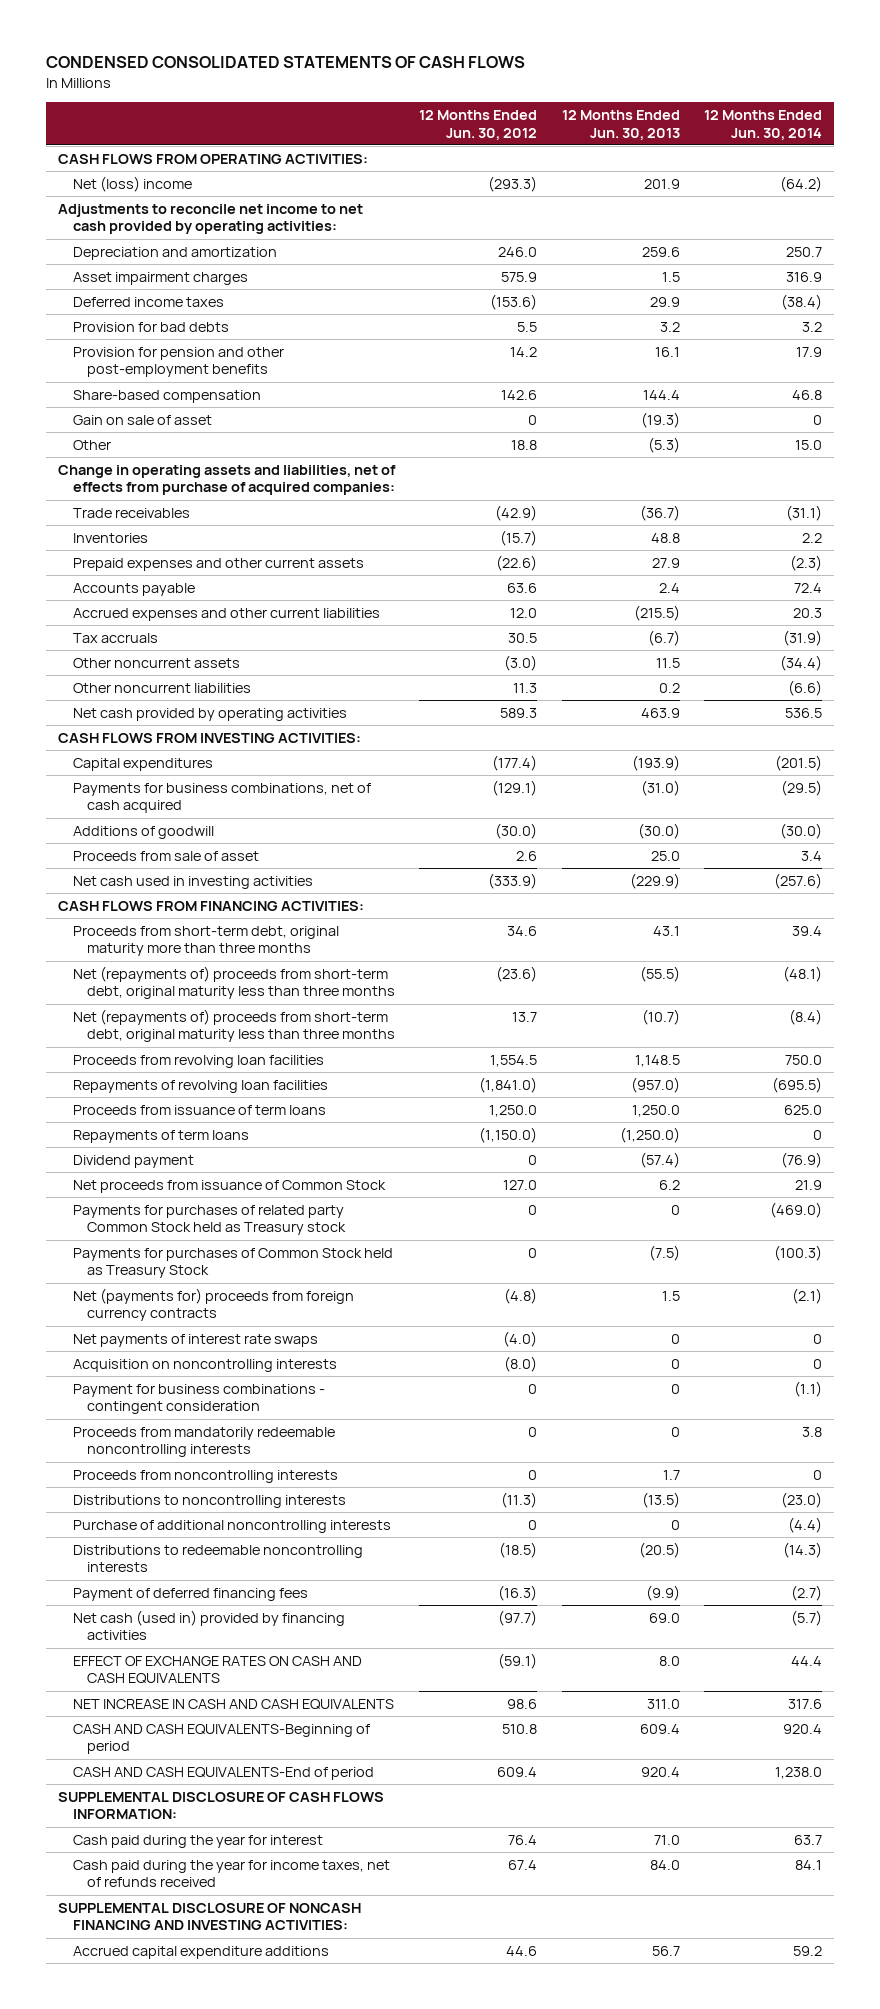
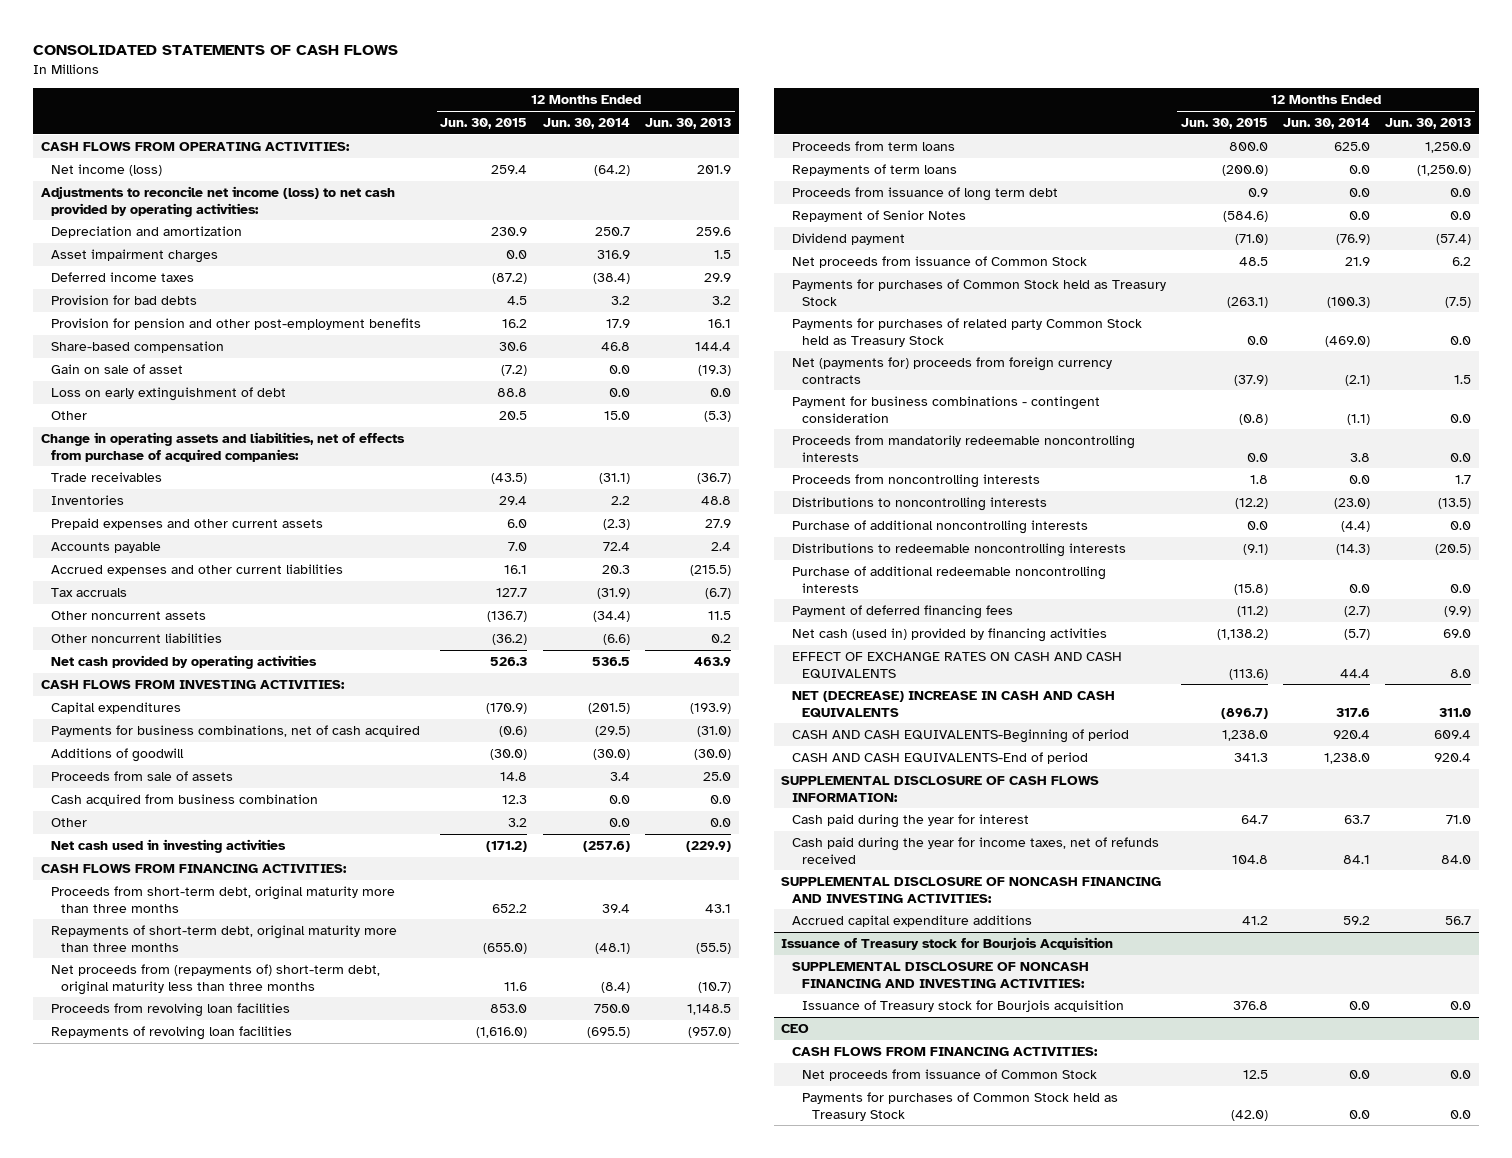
- CONDENSED CONSOLIDATED STATEMENTS OF CASH FLOWS
+ CONSOLIDATED STATEMENTS OF CASH FLOWS
- | 12 Months Ended Jun. 30, 2012 | 12 Months Ended Jun. 30, 2013 | 12 Months Ended Jun. 30, 2014
+ | 12 Months Ended Jun. 30, 2015 | 12 Months Ended Jun. 30, 2014 | 12 Months Ended Jun. 30, 2013
- Net (loss) income | (293.3) | 201.9 | (64.2)
- Adjustments to reconcile net income to net cash provided by operating activities:
+ Net income (loss) | 259.4 | (64.2) | 201.9
+ Adjustments to reconcile net income (loss) to net cash provided by operating activities:
- Gain on sale of asset | 0 | (19.3) | 0
+ Gain on sale of asset | (7.2) | 0.0 | (19.3)
+ Loss on early extinguishment of debt | 88.8 | 0.0 | 0.0
- Proceeds from sale of asset | 2.6 | 25.0 | 3.4
+ Proceeds from sale of assets | 14.8 | 3.4 | 25.0
+ Cash acquired from business combination | 12.3 | 0.0 | 0.0
+ Other | 3.2 | 0.0 | 0.0
- Net (repayments of) proceeds from short-term debt, original maturity less than three months | (23.6) | (55.5) | (48.1)
- Net (repayments of) proceeds from short-term debt, original maturity less than three months | 13.7 | (10.7) | (8.4)
+ Repayments of short-term debt, original maturity more than three months | (655.0) | (48.1) | (55.5)
+ Net proceeds from (repayments of) short-term debt, original maturity less than three months | 11.6 | (8.4) | (10.7)
- Proceeds from issuance of term loans | 1,250.0 | 1,250.0 | 625.0
- Repayments of term loans | (1,150.0) | (1,250.0) | 0
+ Proceeds from term loans | 800.0 | 625.0 | 1,250.0
+ Repayments of term loans | (200.0) | 0.0 | (1,250.0)
+ Proceeds from issuance of long term debt | 0.9 | 0.0 | 0.0
+ Repayment of Senior Notes | (584.6) | 0.0 | 0.0
- Payments for purchases of related party Common Stock held as Treasury stock | 0 | 0 | (469.0)
+ Payments for purchases of related party Common Stock held as Treasury Stock | 0.0 | (469.0) | 0.0
- Net payments of interest rate swaps | (4.0) | 0 | 0
- Acquisition on noncontrolling interests | (8.0) | 0 | 0
- Payment for business combinations - contingent consideration | 0 | 0 | (1.1)
- Proceeds from mandatorily redeemable noncontrolling interests | 0 | 0 | 3.8
- Proceeds from noncontrolling interests | 0 | 1.7 | 0
+ Payment for business combinations - contingent consideration | (0.8) | (1.1) | 0.0
+ Proceeds from mandatorily redeemable noncontrolling interests | 0.0 | 3.8 | 0.0
+ Proceeds from noncontrolling interests | 1.8 | 0.0 | 1.7
- Purchase of additional noncontrolling interests | 0 | 0 | (4.4)
+ Purchase of additional noncontrolling interests | 0.0 | (4.4) | 0.0
+ Purchase of additional redeemable noncontrolling interests | (15.8) | 0.0 | 0.0
- NET INCREASE IN CASH AND CASH EQUIVALENTS | 98.6 | 311.0 | 317.6
+ NET (DECREASE) INCREASE IN CASH AND CASH EQUIVALENTS | (896.7) | 317.6 | 311.0
+ Issuance of Treasury stock for Bourjois Acquisition
+ SUPPLEMENTAL DISCLOSURE OF NONCASH FINANCING AND INVESTING ACTIVITIES:
+ Issuance of Treasury stock for Bourjois acquisition | 376.8 | 0.0 | 0.0
+ CEO
+ CASH FLOWS FROM FINANCING ACTIVITIES:
+ Net proceeds from issuance of Common Stock | 12.5 | 0.0 | 0.0
+ Payments for purchases of Common Stock held as Treasury Stock | (42.0) | 0.0 | 0.0

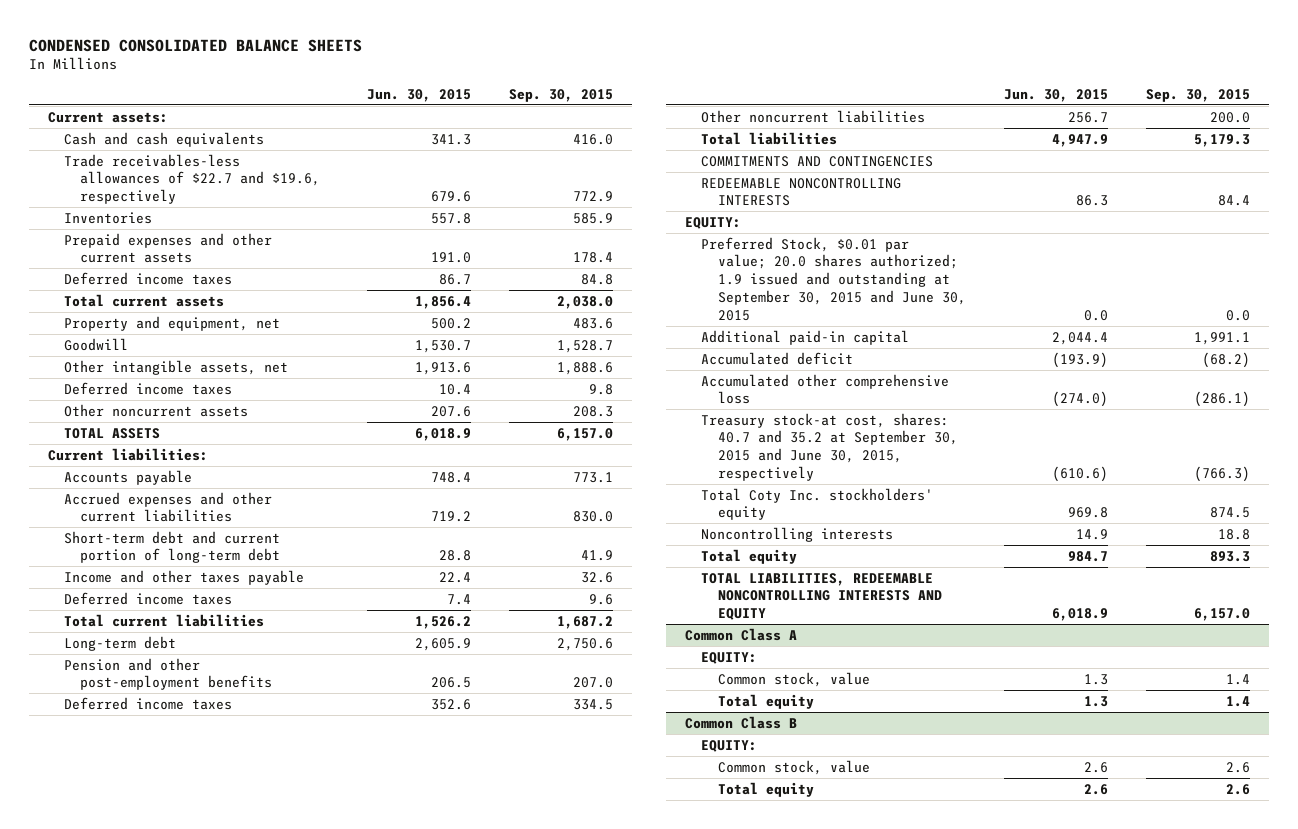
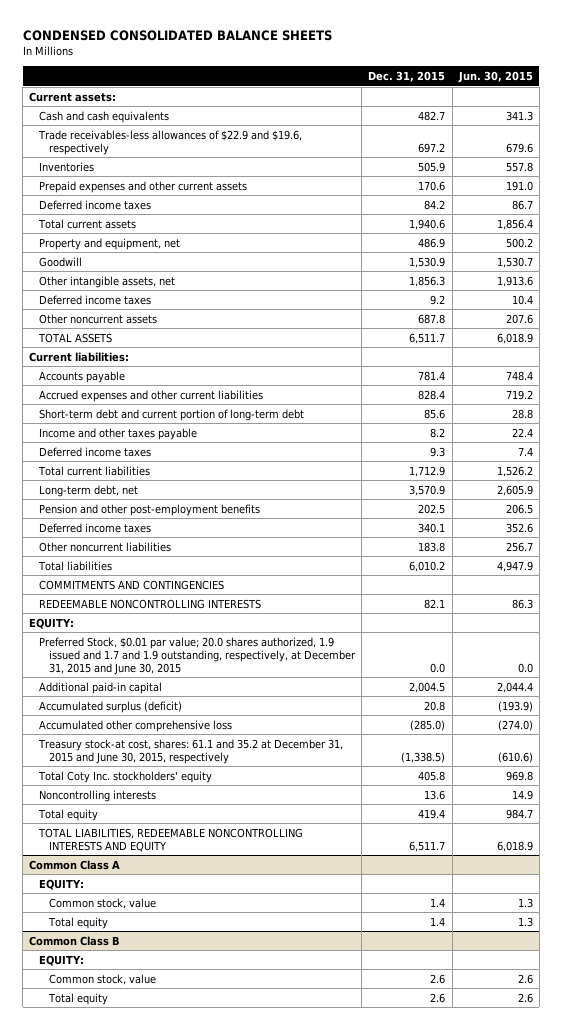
- | Jun. 30, 2015 | Sep. 30, 2015
+ | Dec. 31, 2015 | Jun. 30, 2015
- Trade receivables-less allowances of $22.7 and $19.6, respectively | 679.6 | 772.9
+ Trade receivables-less allowances of $22.9 and $19.6, respectively | 697.2 | 679.6
- Long-term debt | 2,605.9 | 2,750.6
+ Long-term debt, net | 3,570.9 | 2,605.9
- Preferred Stock, $0.01 par value; 20.0 shares authorized; 1.9 issued and outstanding at September 30, 2015 and June 30, 2015 | 0.0 | 0.0
+ Preferred Stock, $0.01 par value; 20.0 shares authorized, 1.9 issued and 1.7 and 1.9 outstanding, respectively, at December 31, 2015 and June 30, 2015 | 0.0 | 0.0
- Accumulated deficit | (193.9) | (68.2)
+ Accumulated surplus (deficit) | 20.8 | (193.9)
- Treasury stock-at cost, shares: 40.7 and 35.2 at September 30, 2015 and June 30, 2015, respectively | (610.6) | (766.3)
+ Treasury stock-at cost, shares: 61.1 and 35.2 at December 31, 2015 and June 30, 2015, respectively | (1,338.5) | (610.6)

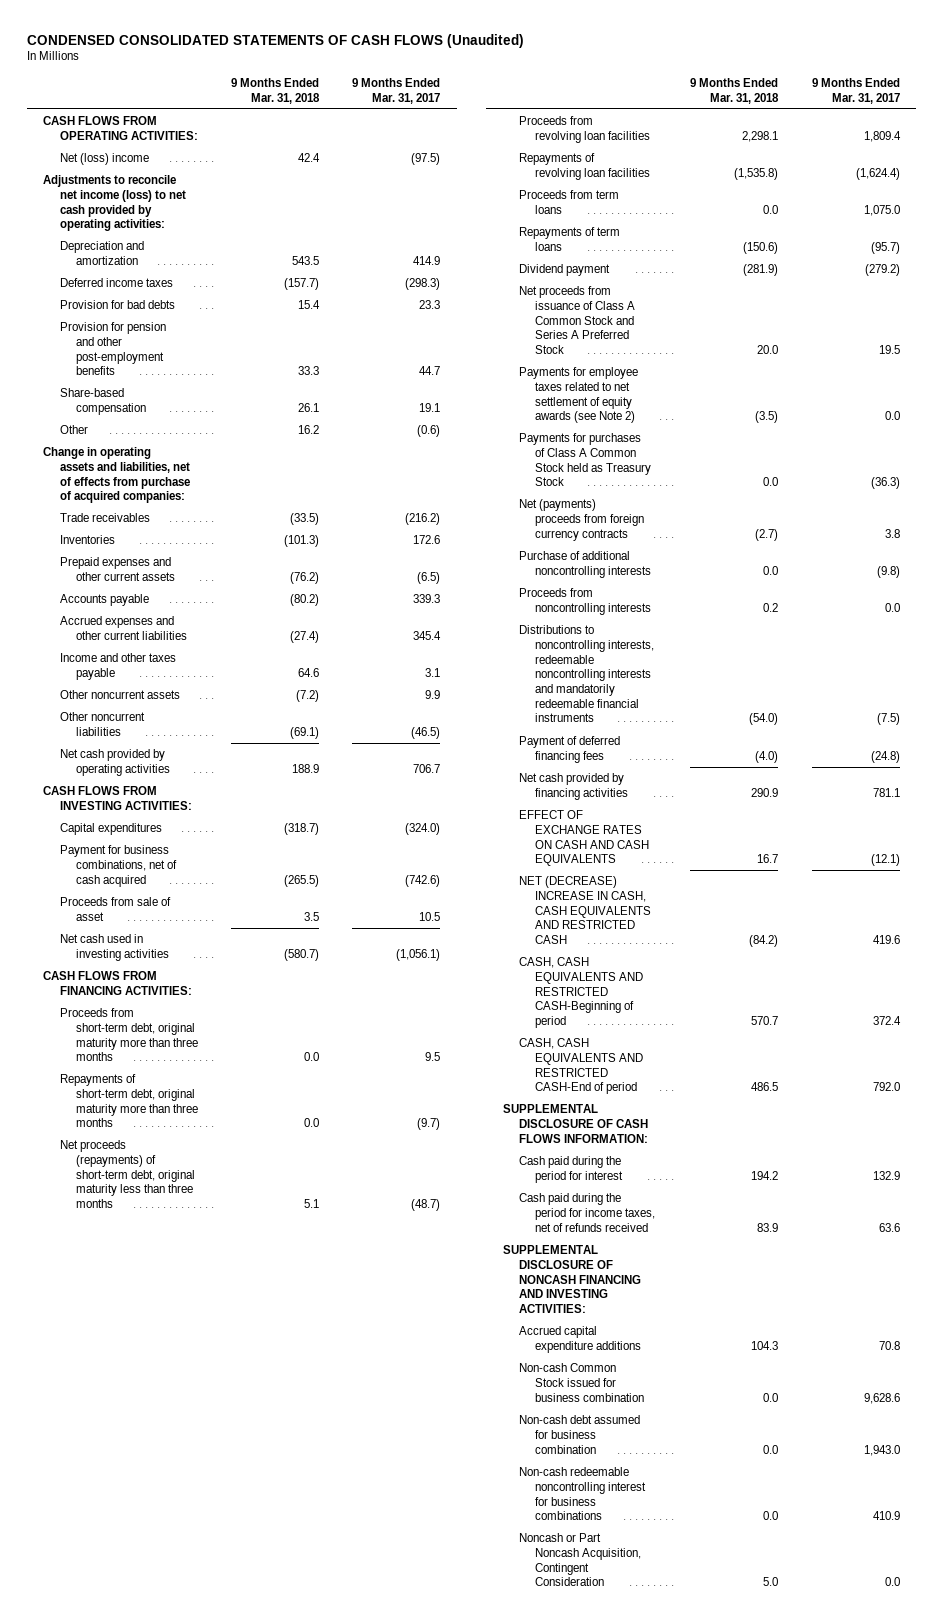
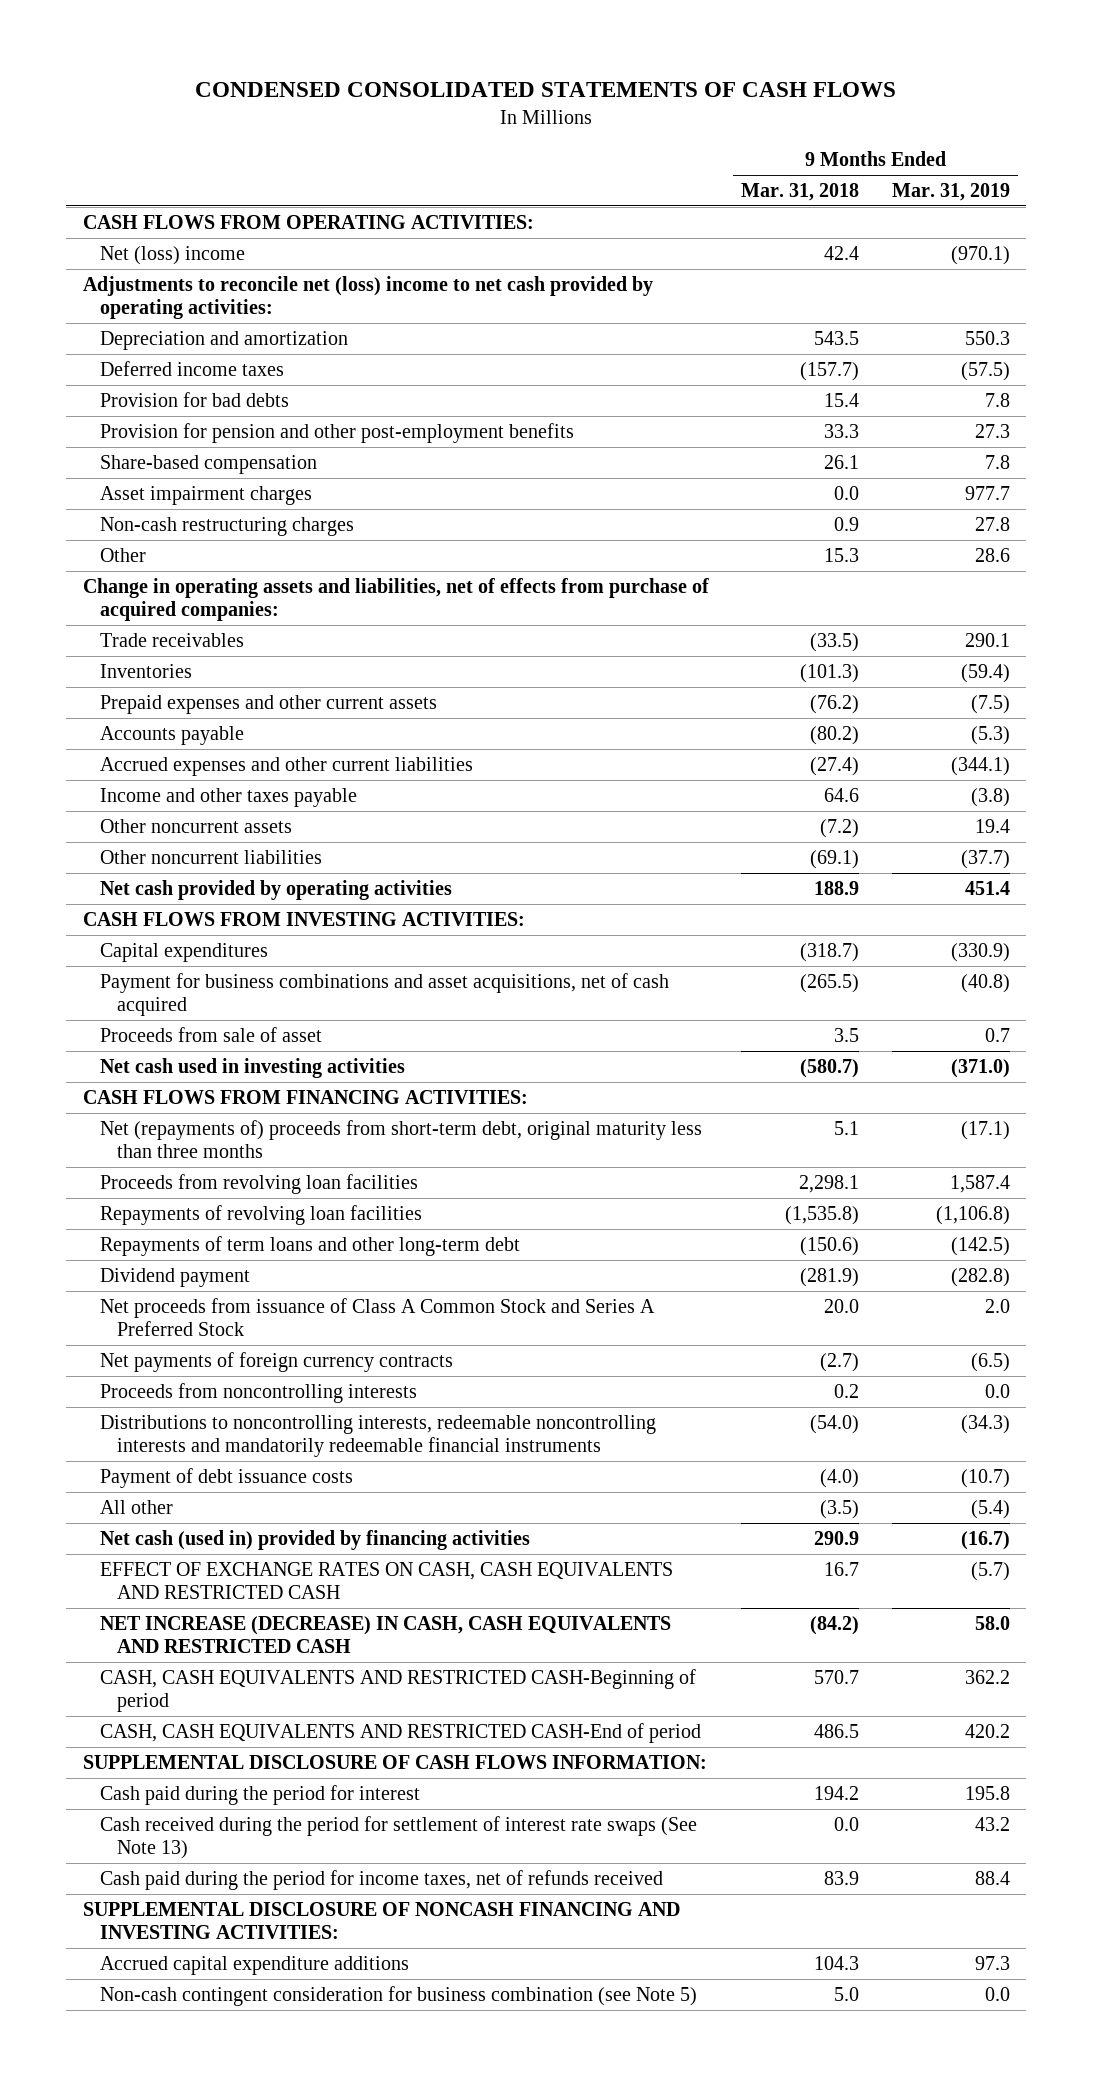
- CONDENSED CONSOLIDATED STATEMENTS OF CASH FLOWS (Unaudited)
+ CONDENSED CONSOLIDATED STATEMENTS OF CASH FLOWS
- | 9 Months Ended Mar. 31, 2018 | 9 Months Ended Mar. 31, 2017
+ | 9 Months Ended Mar. 31, 2018 | 9 Months Ended Mar. 31, 2019
- Adjustments to reconcile net income (loss) to net cash provided by operating activities:
+ Adjustments to reconcile net (loss) income to net cash provided by operating activities:
- Other | 16.2 | (0.6)
+ Asset impairment charges | 0.0 | 977.7
+ Non-cash restructuring charges | 0.9 | 27.8
+ Other | 15.3 | 28.6
- Payment for business combinations, net of cash acquired | (265.5) | (742.6)
+ Payment for business combinations and asset acquisitions, net of cash acquired | (265.5) | (40.8)
- Proceeds from short-term debt, original maturity more than three months | 0.0 | 9.5
- Repayments of short-term debt, original maturity more than three months | 0.0 | (9.7)
- Net proceeds (repayments) of short-term debt, original maturity less than three months | 5.1 | (48.7)
+ Net (repayments of) proceeds from short-term debt, original maturity less than three months | 5.1 | (17.1)
- Proceeds from term loans | 0.0 | 1,075.0
- Repayments of term loans | (150.6) | (95.7)
+ Repayments of term loans and other long-term debt | (150.6) | (142.5)
- Payments for employee taxes related to net settlement of equity awards (see Note 2) | (3.5) | 0.0
- Payments for purchases of Class A Common Stock held as Treasury Stock | 0.0 | (36.3)
- Net (payments) proceeds from foreign currency contracts | (2.7) | 3.8
- Purchase of additional noncontrolling interests | 0.0 | (9.8)
+ Net payments of foreign currency contracts | (2.7) | (6.5)
- Payment of deferred financing fees | (4.0) | (24.8)
- Net cash provided by financing activities | 290.9 | 781.1
- EFFECT OF EXCHANGE RATES ON CASH AND CASH EQUIVALENTS | 16.7 | (12.1)
- NET (DECREASE) INCREASE IN CASH, CASH EQUIVALENTS AND RESTRICTED CASH | (84.2) | 419.6
+ Payment of debt issuance costs | (4.0) | (10.7)
+ All other | (3.5) | (5.4)
+ Net cash (used in) provided by financing activities | 290.9 | (16.7)
+ EFFECT OF EXCHANGE RATES ON CASH, CASH EQUIVALENTS AND RESTRICTED CASH | 16.7 | (5.7)
+ NET INCREASE (DECREASE) IN CASH, CASH EQUIVALENTS AND RESTRICTED CASH | (84.2) | 58.0
+ Cash received during the period for settlement of interest rate swaps (See Note 13) | 0.0 | 43.2
- Non-cash Common Stock issued for business combination | 0.0 | 9,628.6
- Non-cash debt assumed for business combination | 0.0 | 1,943.0
- Non-cash redeemable noncontrolling interest for business combinations | 0.0 | 410.9
- Noncash or Part Noncash Acquisition, Contingent Consideration | 5.0 | 0.0
+ Non-cash contingent consideration for business combination (see Note 5) | 5.0 | 0.0

